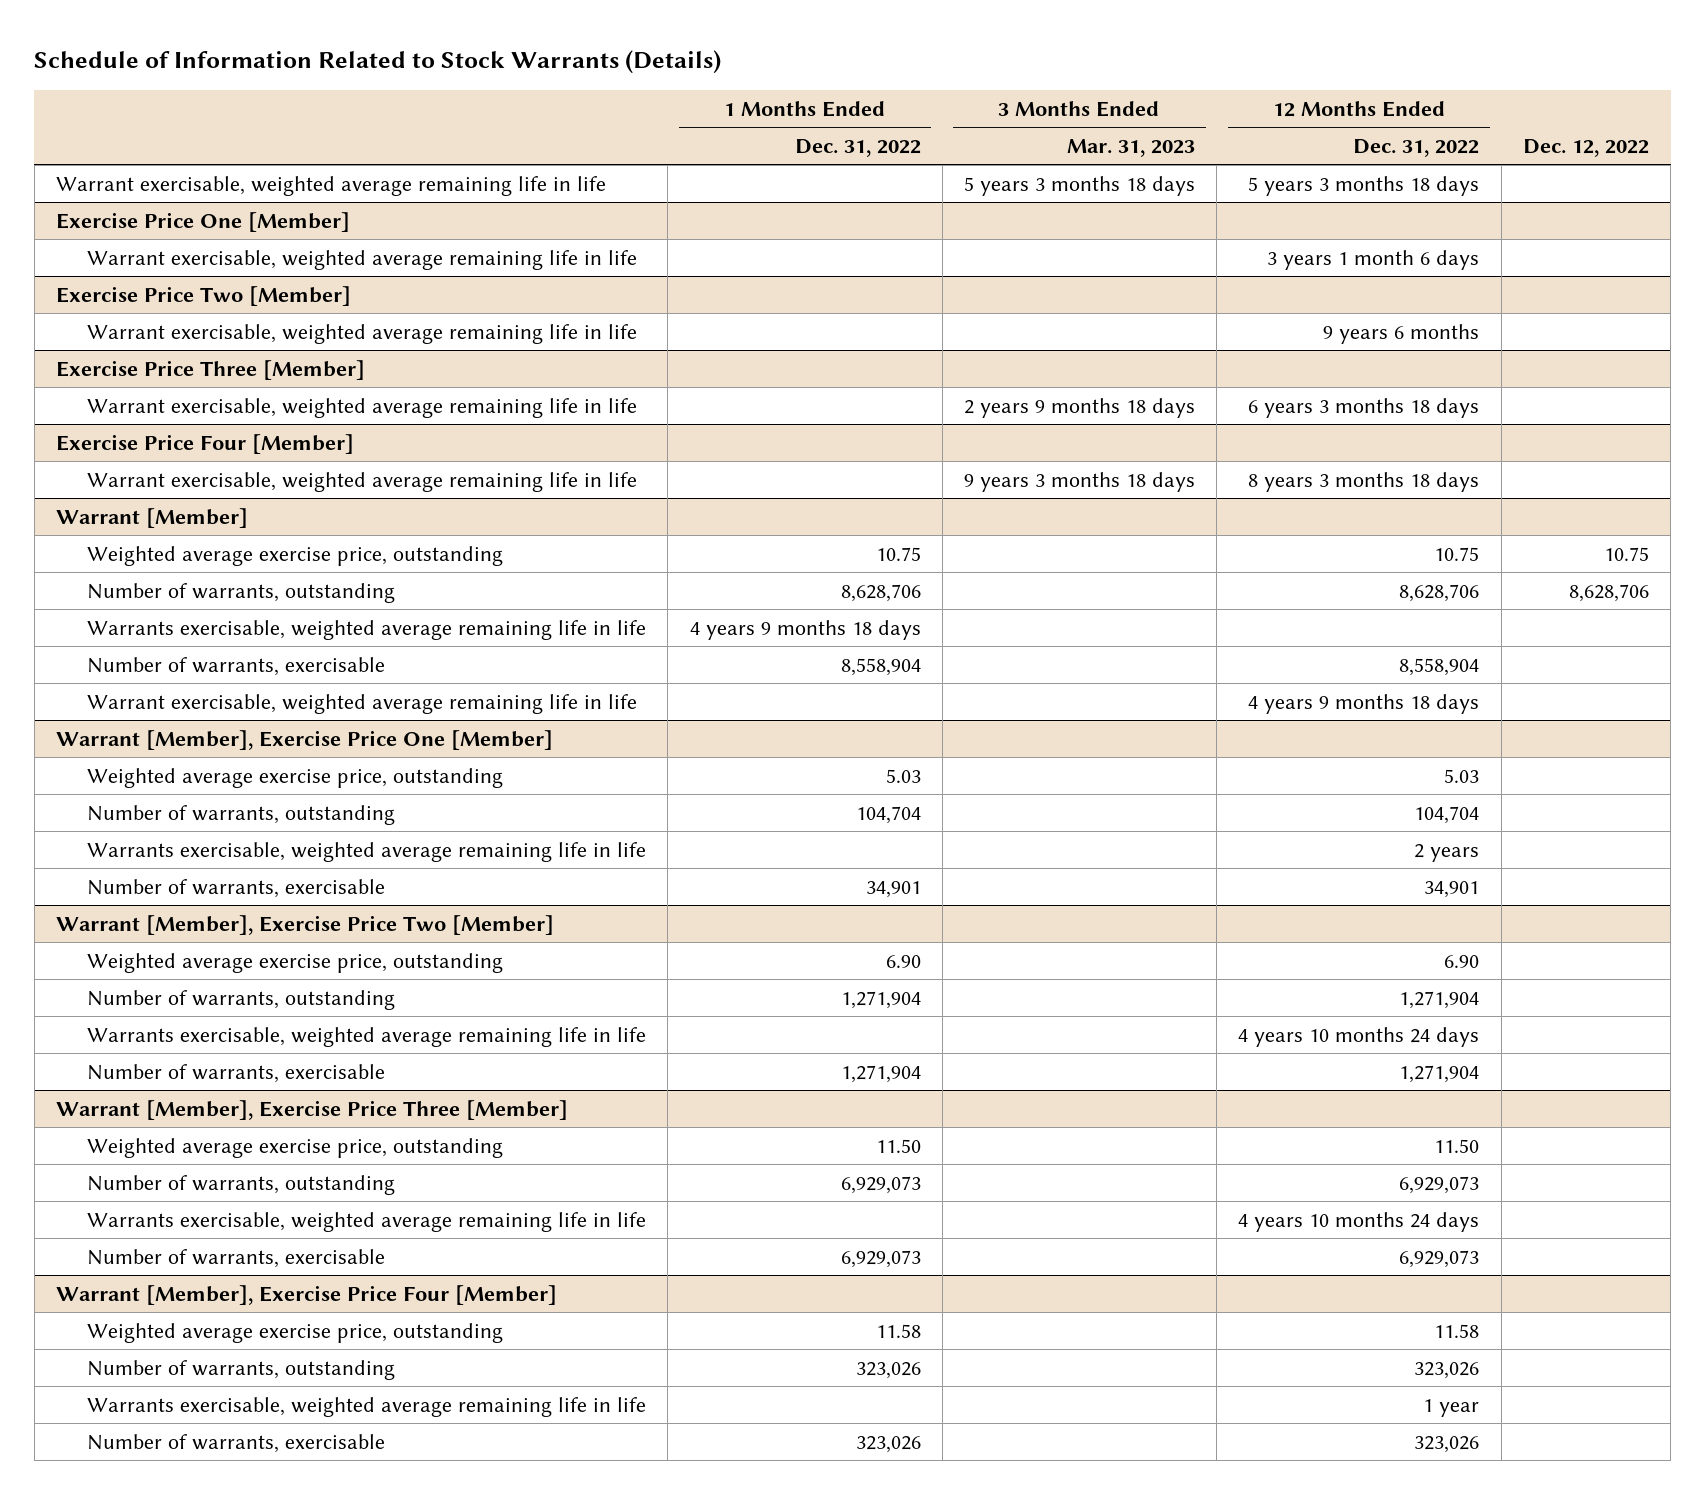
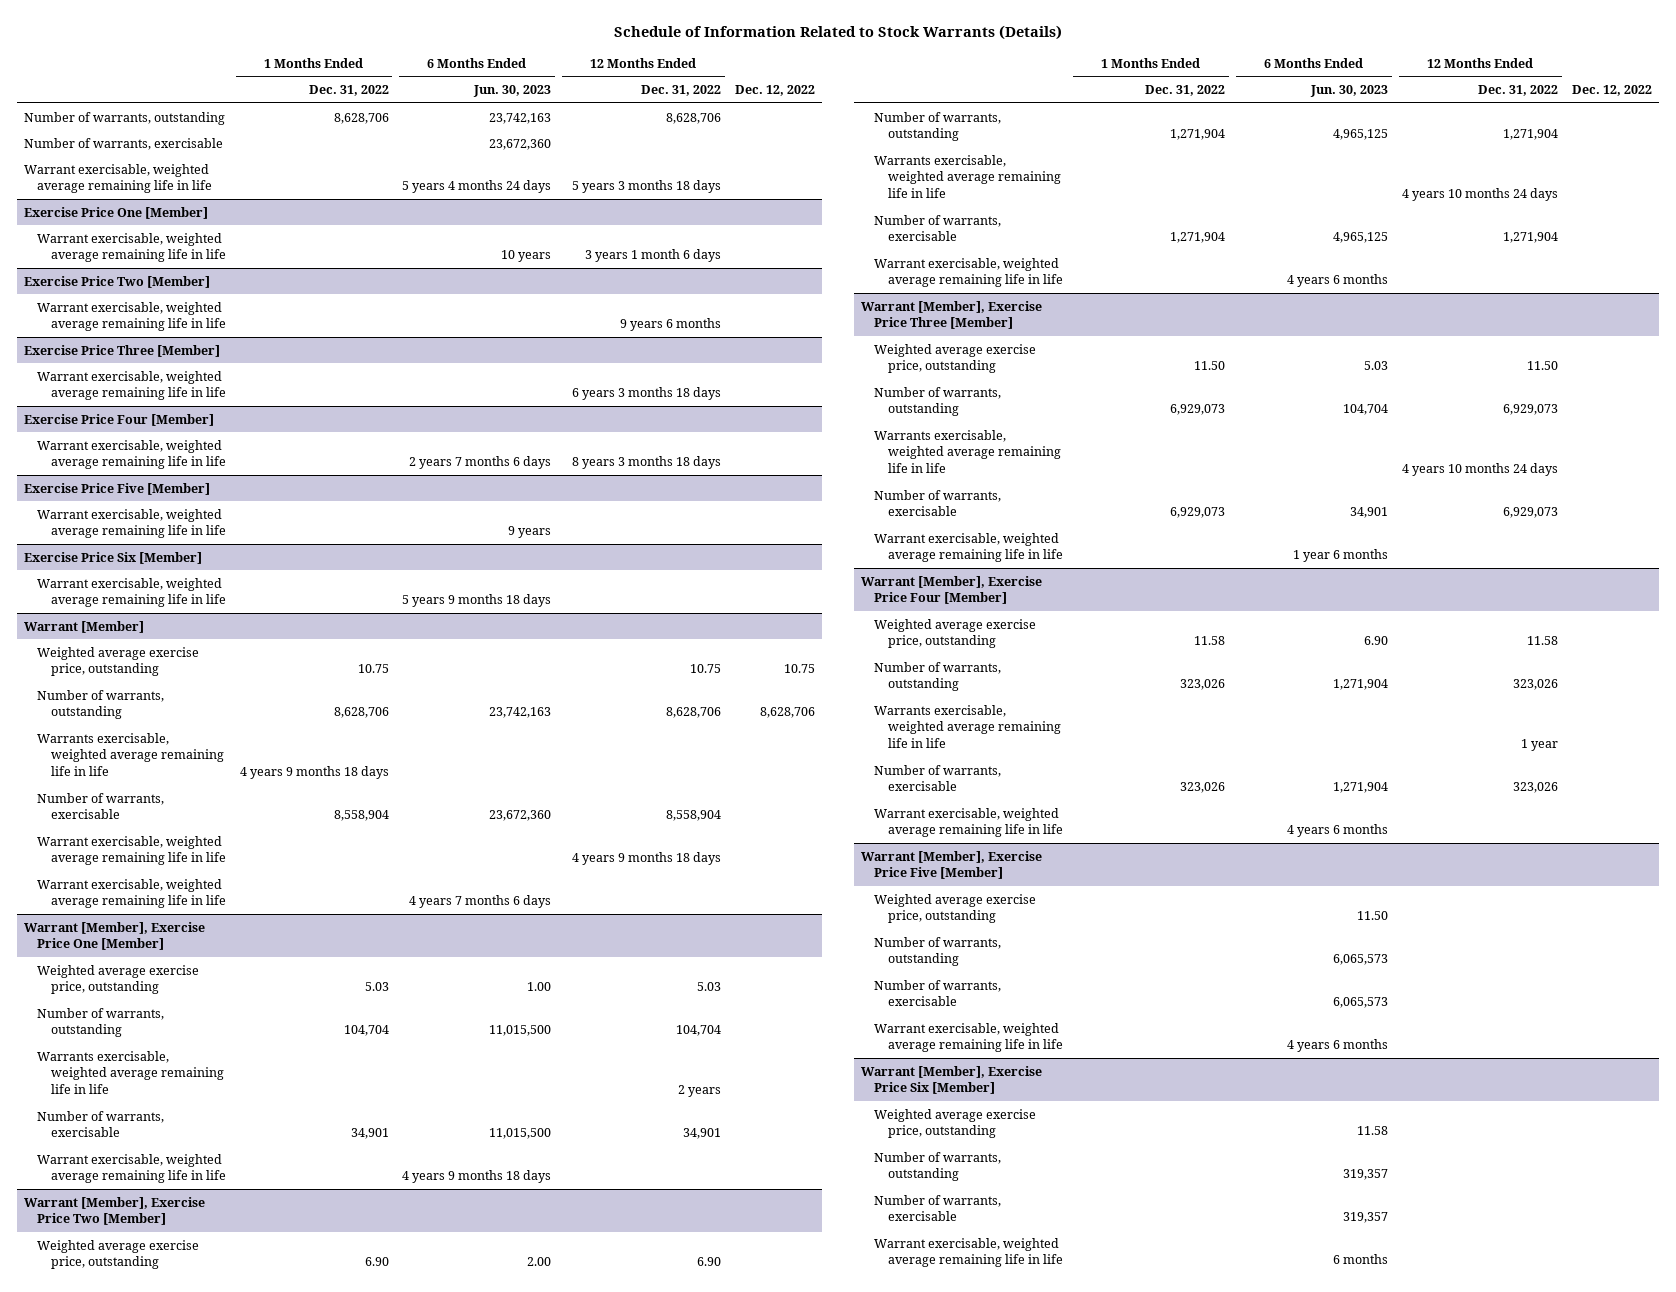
- | 1 Months Ended Dec. 31, 2022 | 3 Months Ended Mar. 31, 2023 | 12 Months Ended Dec. 31, 2022 | Dec. 12, 2022
+ | 1 Months Ended Dec. 31, 2022 | 6 Months Ended Jun. 30, 2023 | 12 Months Ended Dec. 31, 2022 | Dec. 12, 2022
+ Number of warrants, outstanding | 8,628,706 | 23,742,163 | 8,628,706 |
+ Number of warrants, exercisable | | 23,672,360 | |
+ Exercise Price Five [Member]
+ Warrant exercisable, weighted average remaining life in life | | 9 years | |
+ Exercise Price Six [Member]
+ Warrant exercisable, weighted average remaining life in life | | 5 years 9 months 18 days | |
@ Warrant [Member]
+ Warrant exercisable, weighted average remaining life in life | | 4 years 7 months 6 days | |
@ Warrant [Member], Exercise Price One [Member]
+ Warrant exercisable, weighted average remaining life in life | | 4 years 9 months 18 days | |
@ Warrant [Member], Exercise Price Two [Member]
+ Warrant exercisable, weighted average remaining life in life | | 4 years 6 months | |
@ Warrant [Member], Exercise Price Three [Member]
+ Warrant exercisable, weighted average remaining life in life | | 1 year 6 months | |
@ Warrant [Member], Exercise Price Four [Member]
+ Warrant exercisable, weighted average remaining life in life | | 4 years 6 months | |
+ Warrant [Member], Exercise Price Five [Member]
+ Weighted average exercise price, outstanding | | 11.50 | |
+ Number of warrants, outstanding | | 6,065,573 | |
+ Number of warrants, exercisable | | 6,065,573 | |
+ Warrant exercisable, weighted average remaining life in life | | 4 years 6 months | |
+ Warrant [Member], Exercise Price Six [Member]
+ Weighted average exercise price, outstanding | | 11.58 | |
+ Number of warrants, outstanding | | 319,357 | |
+ Number of warrants, exercisable | | 319,357 | |
+ Warrant exercisable, weighted average remaining life in life | | 6 months | |

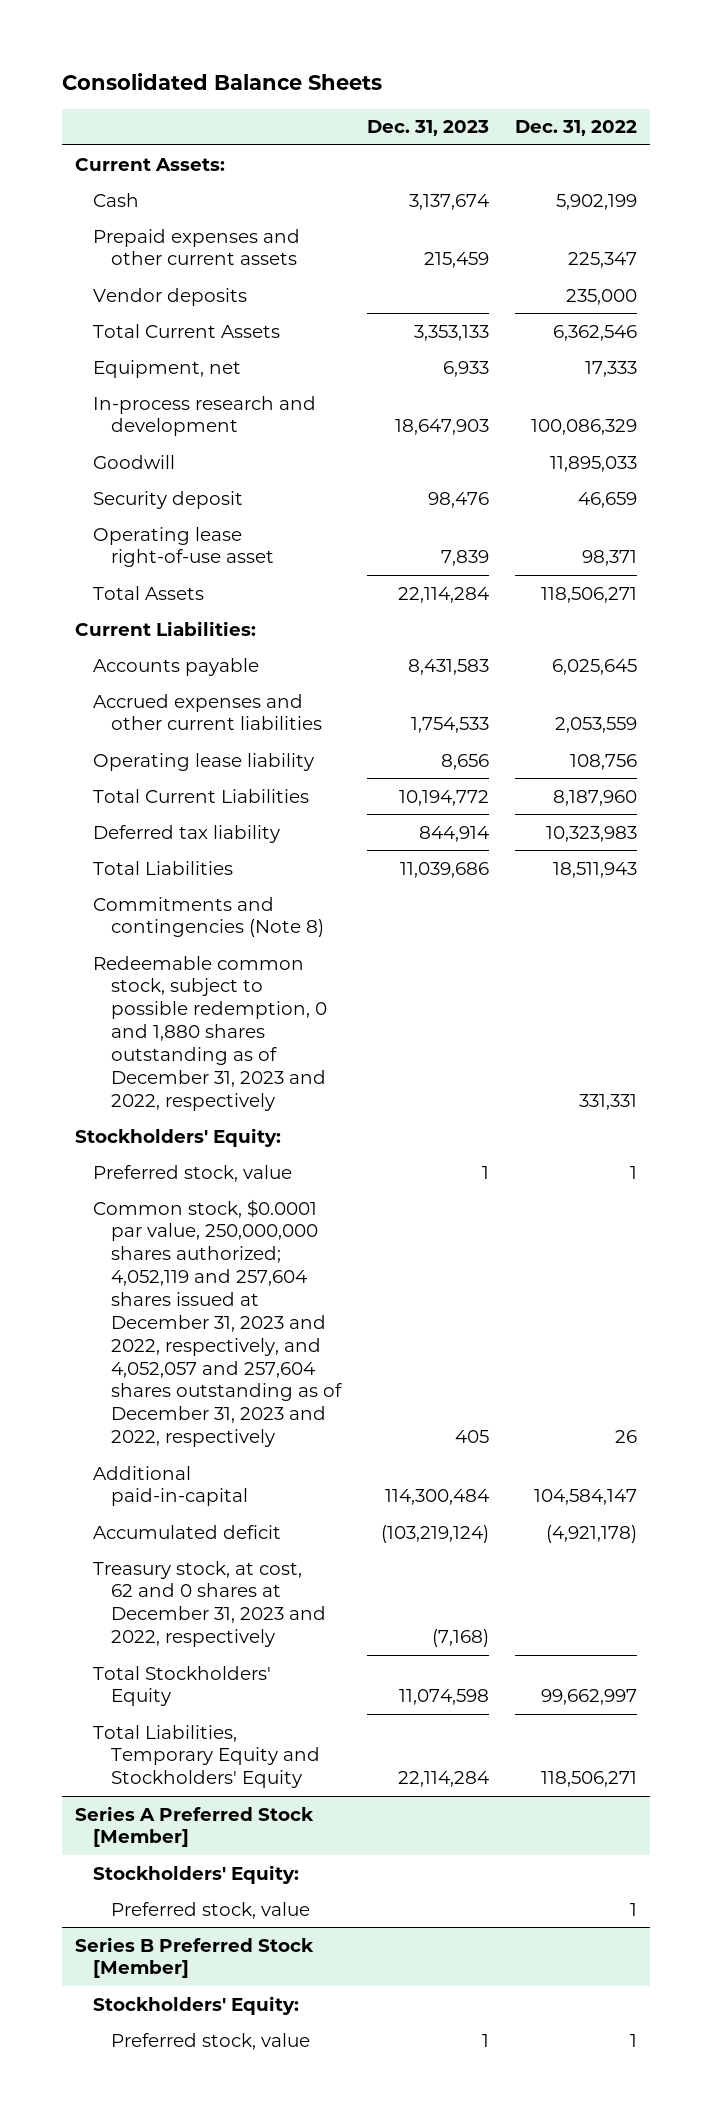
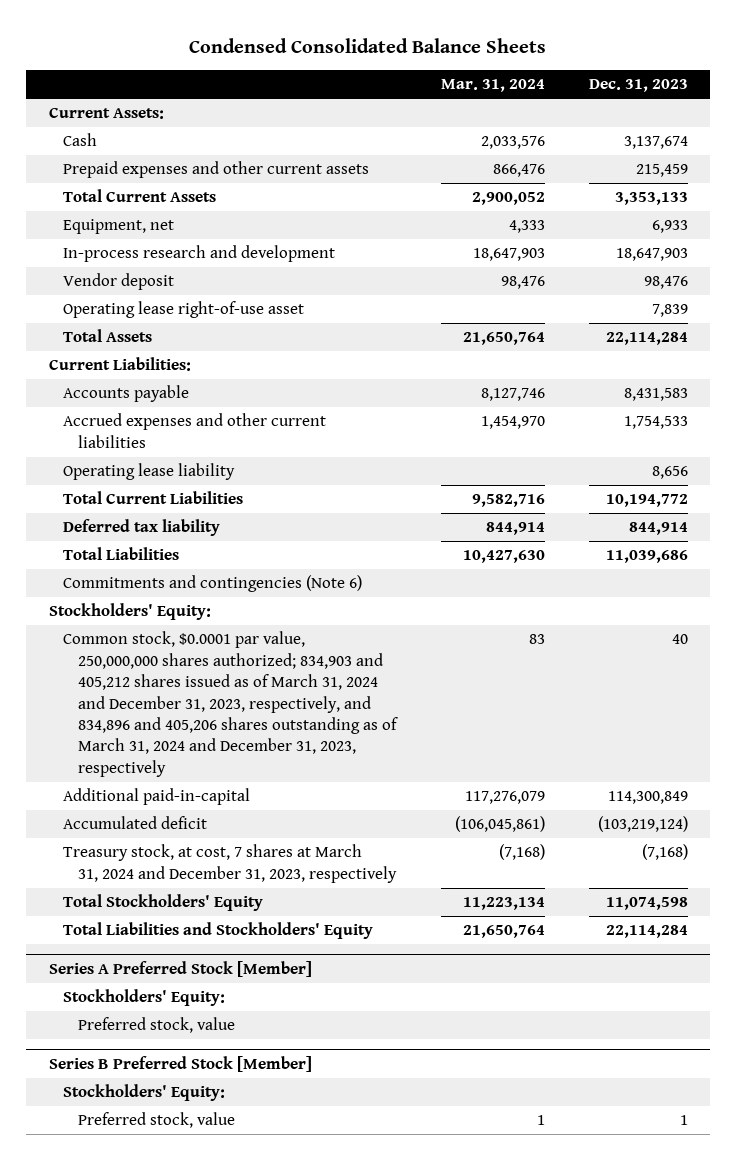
- Consolidated Balance Sheets
+ Condensed Consolidated Balance Sheets
- | Dec. 31, 2023 | Dec. 31, 2022
+ | Mar. 31, 2024 | Dec. 31, 2023
- Vendor deposits | | 235,000
- Goodwill | | 11,895,033
- Security deposit | 98,476 | 46,659
+ Vendor deposit | 98,476 | 98,476
- Commitments and contingencies (Note 8)
- Redeemable common stock, subject to possible redemption, 0 and 1,880 shares outstanding as of December 31, 2023 and 2022, respectively | | 331,331
+ Commitments and contingencies (Note 6)
- Preferred stock, value | 1 | 1
- Common stock, $0.0001 par value, 250,000,000 shares authorized; 4,052,119 and 257,604 shares issued at December 31, 2023 and 2022, respectively, and 4,052,057 and 257,604 shares outstanding as of December 31, 2023 and 2022, respectively | 405 | 26
- Additional paid-in-capital | 114,300,484 | 104,584,147
+ Common stock, $0.0001 par value, 250,000,000 shares authorized; 834,903 and 405,212 shares issued as of March 31, 2024 and December 31, 2023, respectively, and 834,896 and 405,206 shares outstanding as of March 31, 2024 and December 31, 2023, respectively | 83 | 40
+ Additional paid-in-capital | 117,276,079 | 114,300,849
- Treasury stock, at cost, 62 and 0 shares at December 31, 2023 and 2022, respectively | (7,168) |
+ Treasury stock, at cost, 7 shares at March 31, 2024 and December 31, 2023, respectively | (7,168) | (7,168)
- Total Liabilities, Temporary Equity and Stockholders' Equity | 22,114,284 | 118,506,271
+ Total Liabilities and Stockholders' Equity | 21,650,764 | 22,114,284

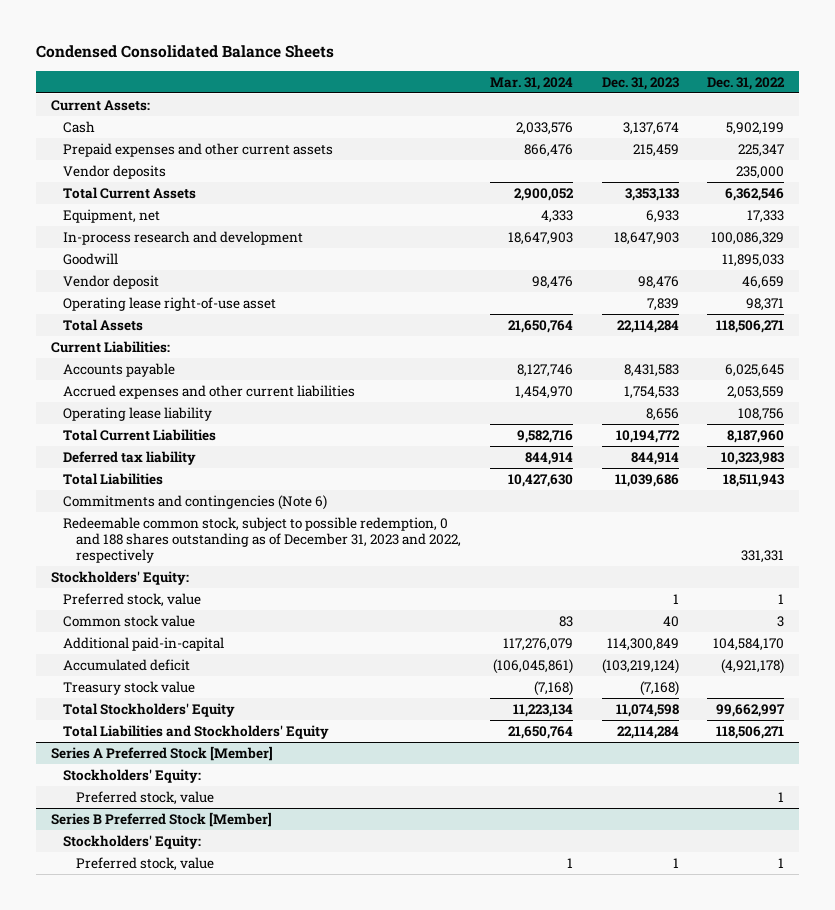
- | Mar. 31, 2024 | Dec. 31, 2023
+ | Mar. 31, 2024 | Dec. 31, 2023 | Dec. 31, 2022
+ Vendor deposits | | | 235,000
+ Goodwill | | | 11,895,033
+ Redeemable common stock, subject to possible redemption, 0 and 188 shares outstanding as of December 31, 2023 and 2022, respectively | | | 331,331
- Common stock, $0.0001 par value, 250,000,000 shares authorized; 834,903 and 405,212 shares issued as of March 31, 2024 and December 31, 2023, respectively, and 834,896 and 405,206 shares outstanding as of March 31, 2024 and December 31, 2023, respectively | 83 | 40
+ Preferred stock, value | | 1 | 1
+ Common stock value | 83 | 40 | 3
- Treasury stock, at cost, 7 shares at March 31, 2024 and December 31, 2023, respectively | (7,168) | (7,168)
+ Treasury stock value | (7,168) | (7,168) |

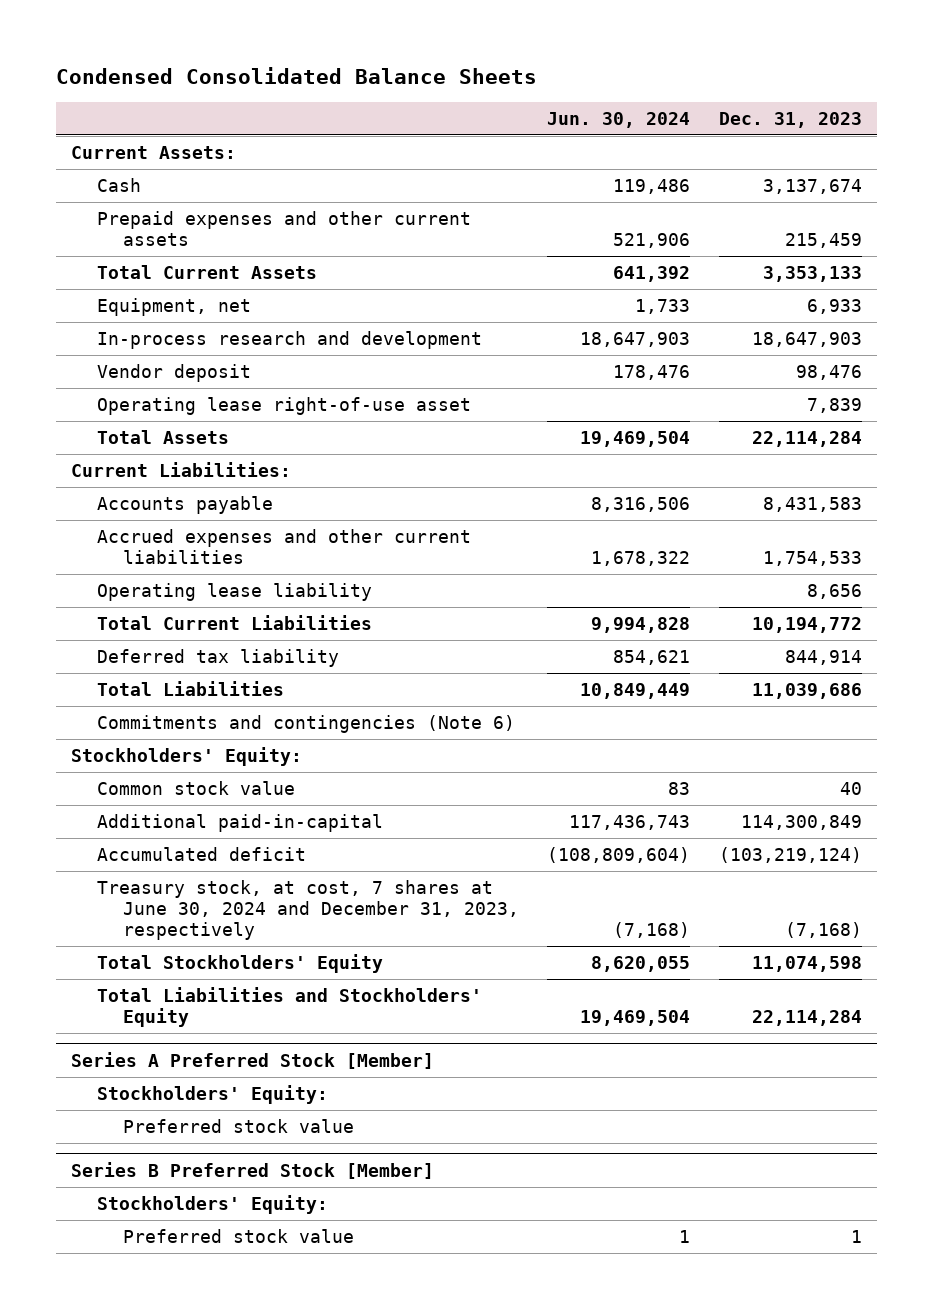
- | Mar. 31, 2024 | Dec. 31, 2023 | Dec. 31, 2022
+ | Jun. 30, 2024 | Dec. 31, 2023
- Vendor deposits | | | 235,000
- Goodwill | | | 11,895,033
- Redeemable common stock, subject to possible redemption, 0 and 188 shares outstanding as of December 31, 2023 and 2022, respectively | | | 331,331
- Preferred stock, value | | 1 | 1
- Treasury stock value | (7,168) | (7,168) |
+ Treasury stock, at cost, 7 shares at June 30, 2024 and December 31, 2023, respectively | (7,168) | (7,168)
@ Series A Preferred Stock [Member]
- Preferred stock, value | | | 1
+ Preferred stock value
@ Series B Preferred Stock [Member]
- Preferred stock, value | 1 | 1 | 1
+ Preferred stock value | 1 | 1

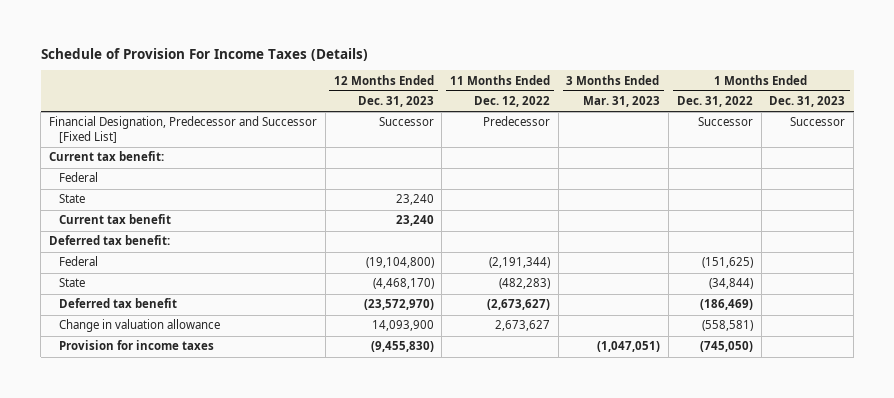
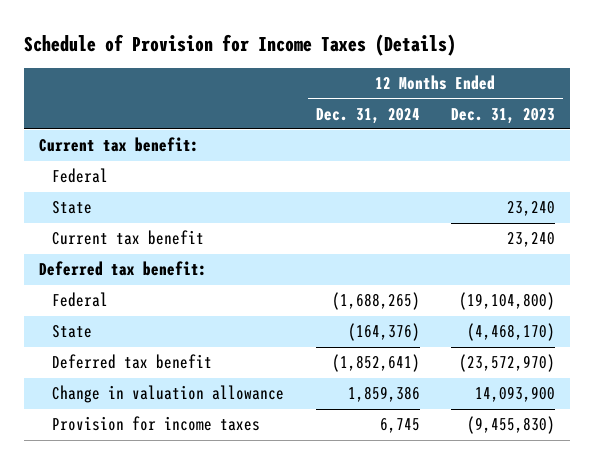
- Schedule of Provision For Income Taxes (Details)
+ Schedule of Provision for Income Taxes (Details)
- | 12 Months Ended Dec. 31, 2023 | 11 Months Ended Dec. 12, 2022 | 3 Months Ended Mar. 31, 2023 | 1 Months Ended Dec. 31, 2022 | 1 Months Ended Dec. 31, 2023
+ | 12 Months Ended Dec. 31, 2024 | 12 Months Ended Dec. 31, 2023
- Financial Designation, Predecessor and Successor [Fixed List] | Successor | Predecessor | | Successor | Successor

